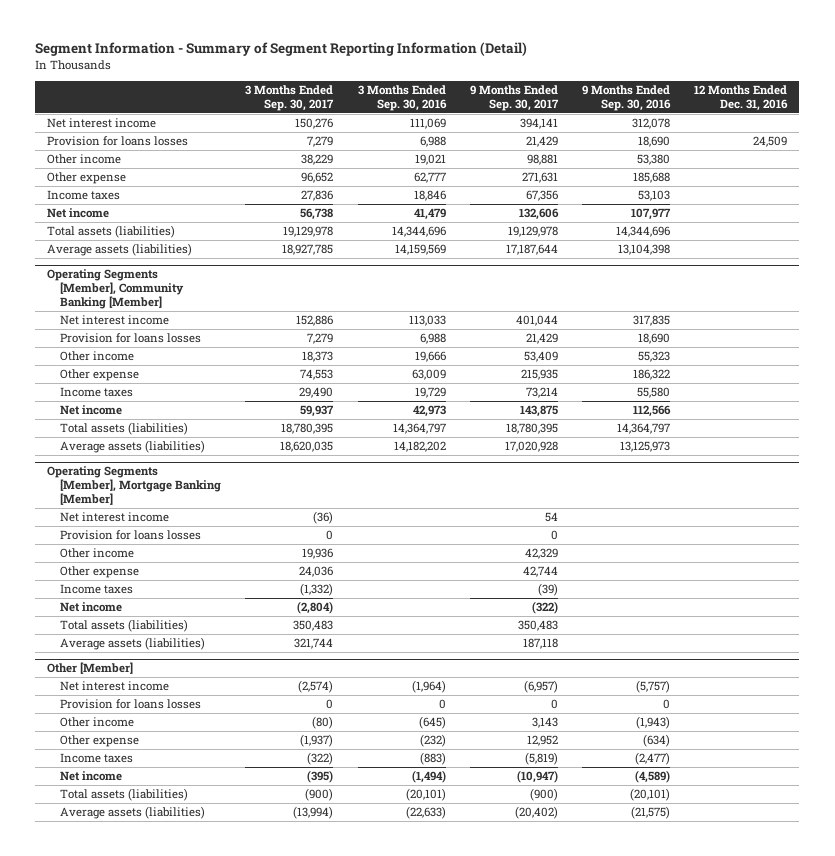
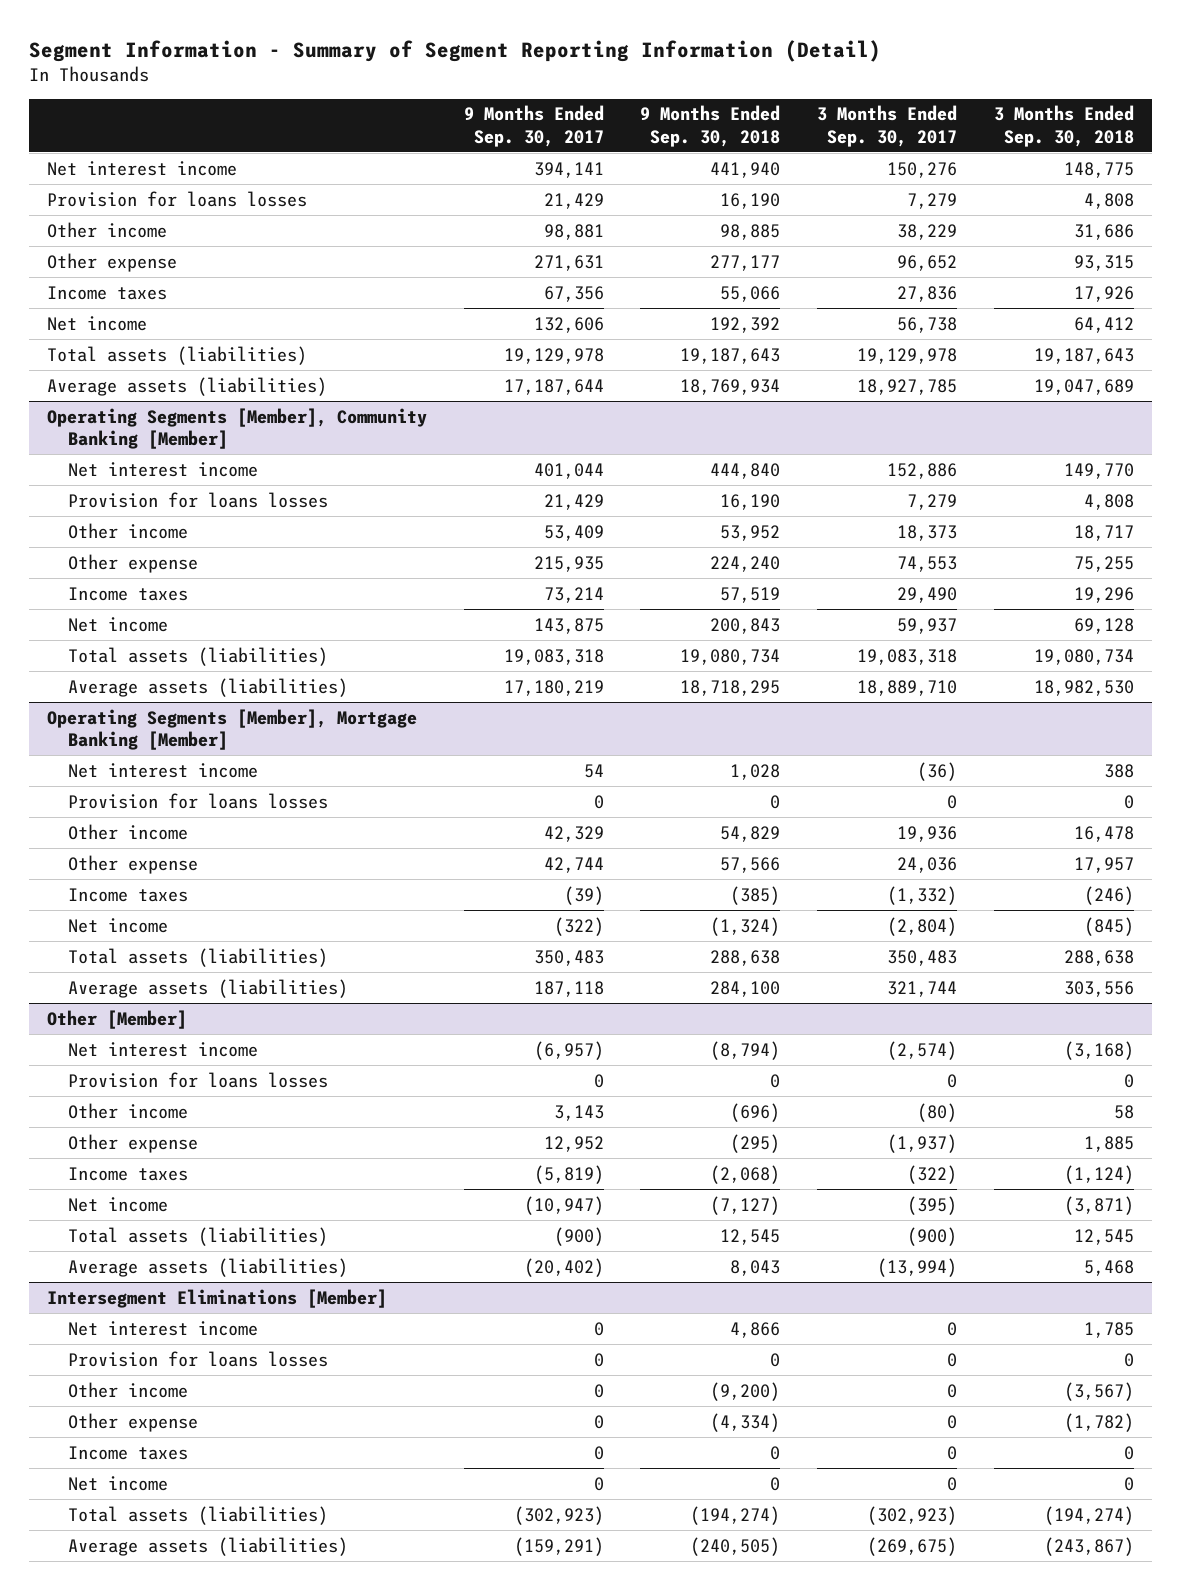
- | 3 Months Ended Sep. 30, 2017 | 3 Months Ended Sep. 30, 2016 | 9 Months Ended Sep. 30, 2017 | 9 Months Ended Sep. 30, 2016 | 12 Months Ended Dec. 31, 2016
+ | 9 Months Ended Sep. 30, 2017 | 9 Months Ended Sep. 30, 2018 | 3 Months Ended Sep. 30, 2017 | 3 Months Ended Sep. 30, 2018
@ Operating Segments [Member], Community Banking [Member]
- Total assets (liabilities) | 18,780,395 | 14,364,797 | 18,780,395 | 14,364,797 |
- Average assets (liabilities) | 18,620,035 | 14,182,202 | 17,020,928 | 13,125,973 |
+ Total assets (liabilities) | 19,083,318 | 19,080,734 | 19,083,318 | 19,080,734
+ Average assets (liabilities) | 17,180,219 | 18,718,295 | 18,889,710 | 18,982,530
+ Intersegment Eliminations [Member]
+ Net interest income | 0 | 4,866 | 0 | 1,785
+ Provision for loans losses | 0 | 0 | 0 | 0
+ Other income | 0 | (9,200) | 0 | (3,567)
+ Other expense | 0 | (4,334) | 0 | (1,782)
+ Income taxes | 0 | 0 | 0 | 0
+ Net income | 0 | 0 | 0 | 0
+ Total assets (liabilities) | (302,923) | (194,274) | (302,923) | (194,274)
+ Average assets (liabilities) | (159,291) | (240,505) | (269,675) | (243,867)

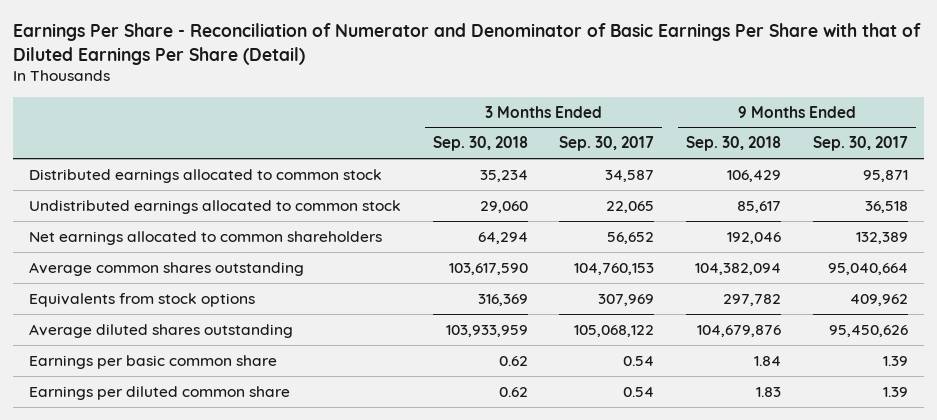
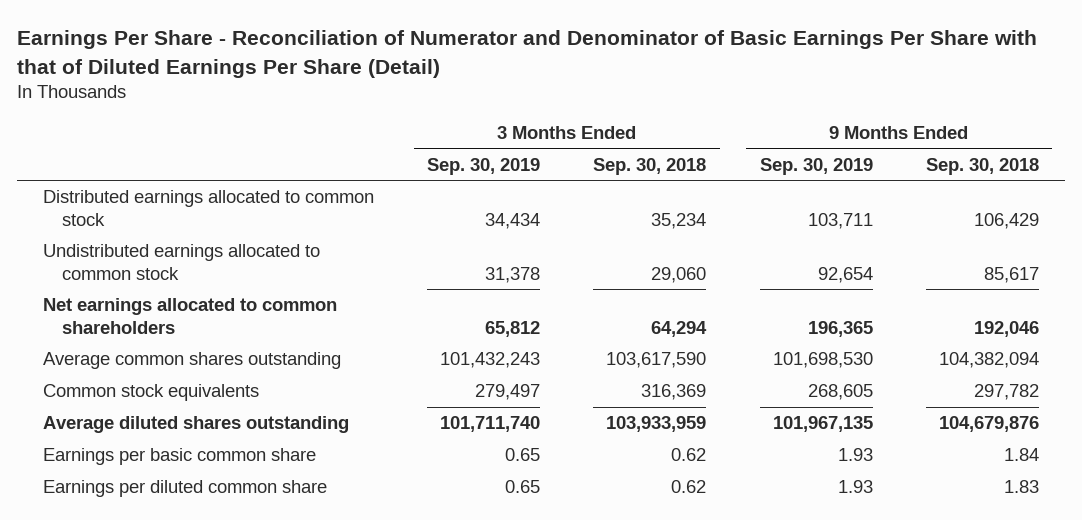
- | 3 Months Ended Sep. 30, 2018 | 3 Months Ended Sep. 30, 2017 | 9 Months Ended Sep. 30, 2018 | 9 Months Ended Sep. 30, 2017
+ | 3 Months Ended Sep. 30, 2019 | 3 Months Ended Sep. 30, 2018 | 9 Months Ended Sep. 30, 2019 | 9 Months Ended Sep. 30, 2018
- Equivalents from stock options | 316,369 | 307,969 | 297,782 | 409,962
+ Common stock equivalents | 279,497 | 316,369 | 268,605 | 297,782

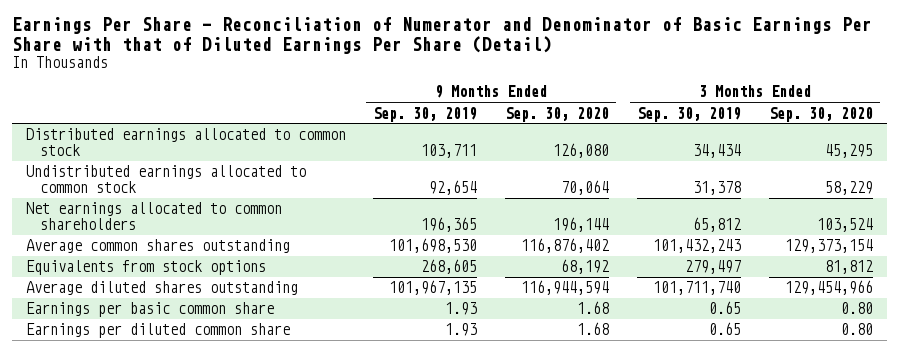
- | 3 Months Ended Sep. 30, 2019 | 3 Months Ended Sep. 30, 2018 | 9 Months Ended Sep. 30, 2019 | 9 Months Ended Sep. 30, 2018
+ | 9 Months Ended Sep. 30, 2019 | 9 Months Ended Sep. 30, 2020 | 3 Months Ended Sep. 30, 2019 | 3 Months Ended Sep. 30, 2020
- Common stock equivalents | 279,497 | 316,369 | 268,605 | 297,782
+ Equivalents from stock options | 268,605 | 68,192 | 279,497 | 81,812

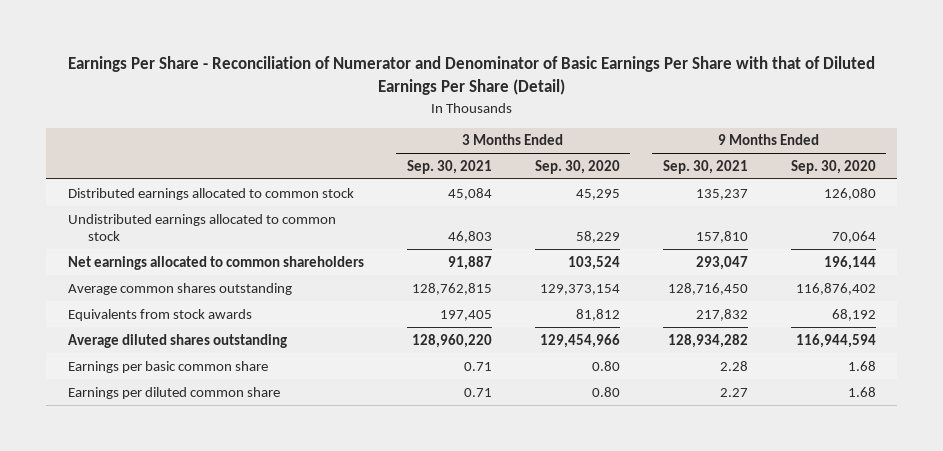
- | 9 Months Ended Sep. 30, 2019 | 9 Months Ended Sep. 30, 2020 | 3 Months Ended Sep. 30, 2019 | 3 Months Ended Sep. 30, 2020
+ | 3 Months Ended Sep. 30, 2021 | 3 Months Ended Sep. 30, 2020 | 9 Months Ended Sep. 30, 2021 | 9 Months Ended Sep. 30, 2020
- Equivalents from stock options | 268,605 | 68,192 | 279,497 | 81,812
+ Equivalents from stock awards | 197,405 | 81,812 | 217,832 | 68,192

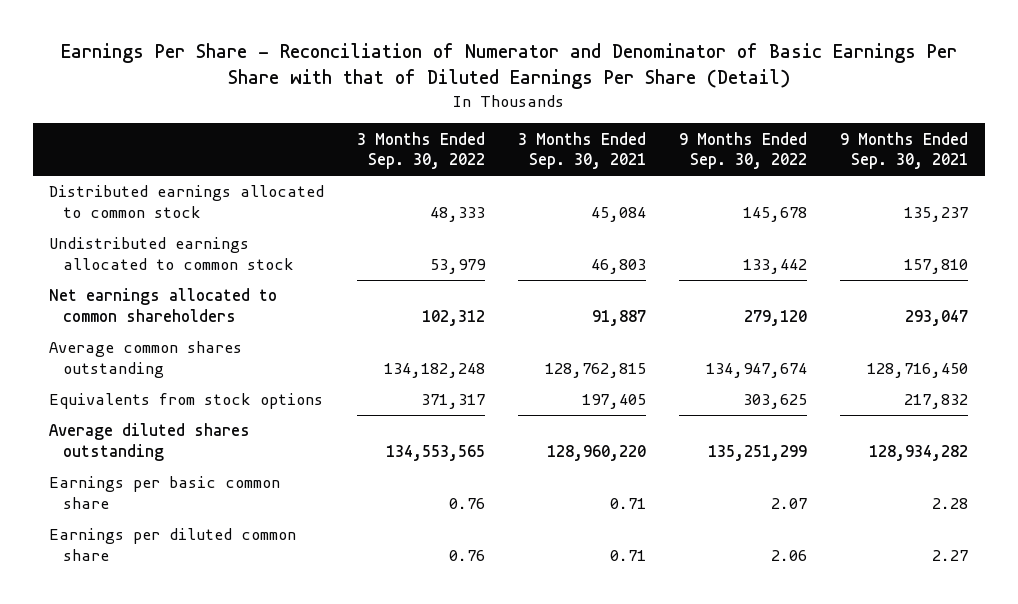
- | 3 Months Ended Sep. 30, 2021 | 3 Months Ended Sep. 30, 2020 | 9 Months Ended Sep. 30, 2021 | 9 Months Ended Sep. 30, 2020
+ | 3 Months Ended Sep. 30, 2022 | 3 Months Ended Sep. 30, 2021 | 9 Months Ended Sep. 30, 2022 | 9 Months Ended Sep. 30, 2021
- Equivalents from stock awards | 197,405 | 81,812 | 217,832 | 68,192
+ Equivalents from stock options | 371,317 | 197,405 | 303,625 | 217,832

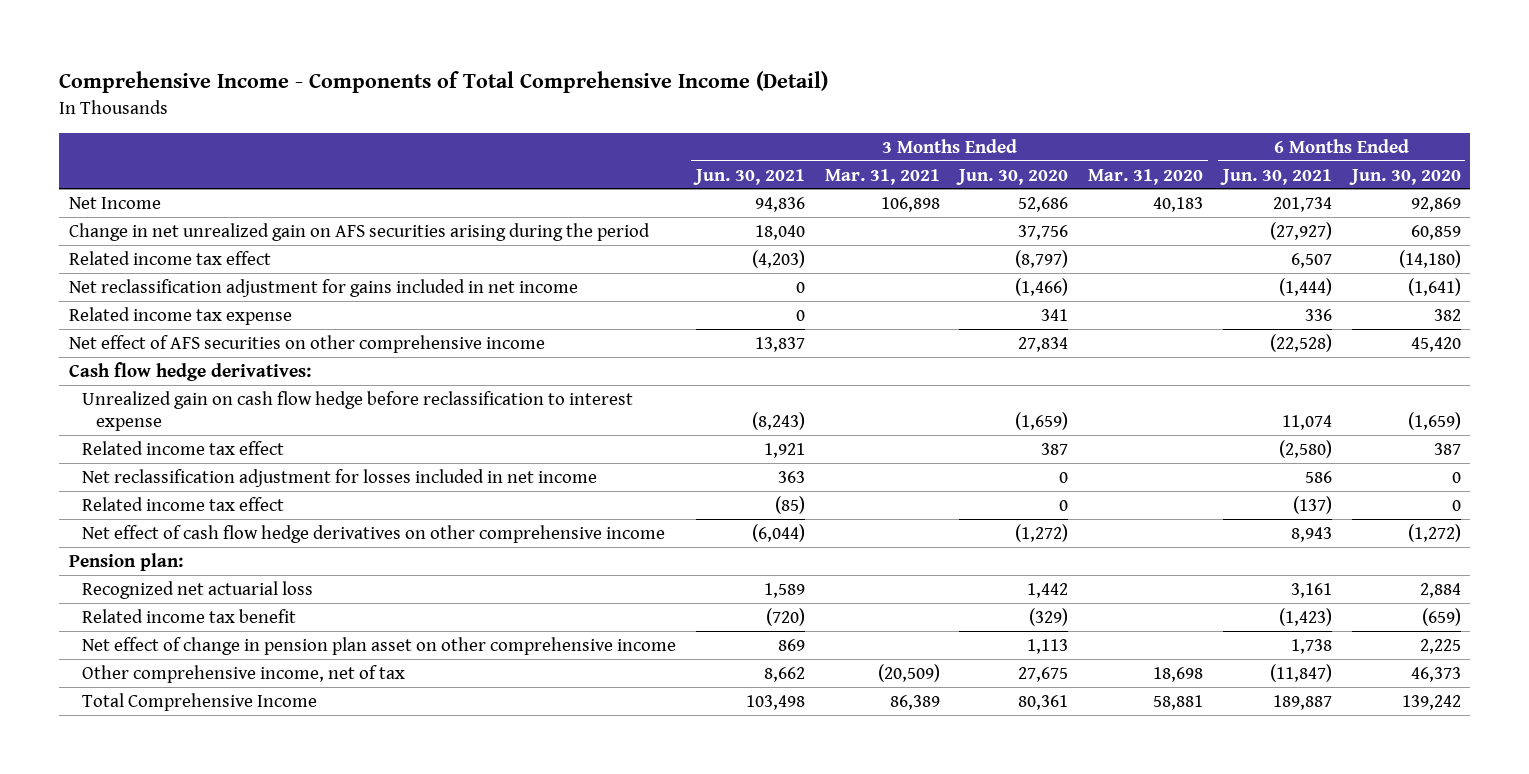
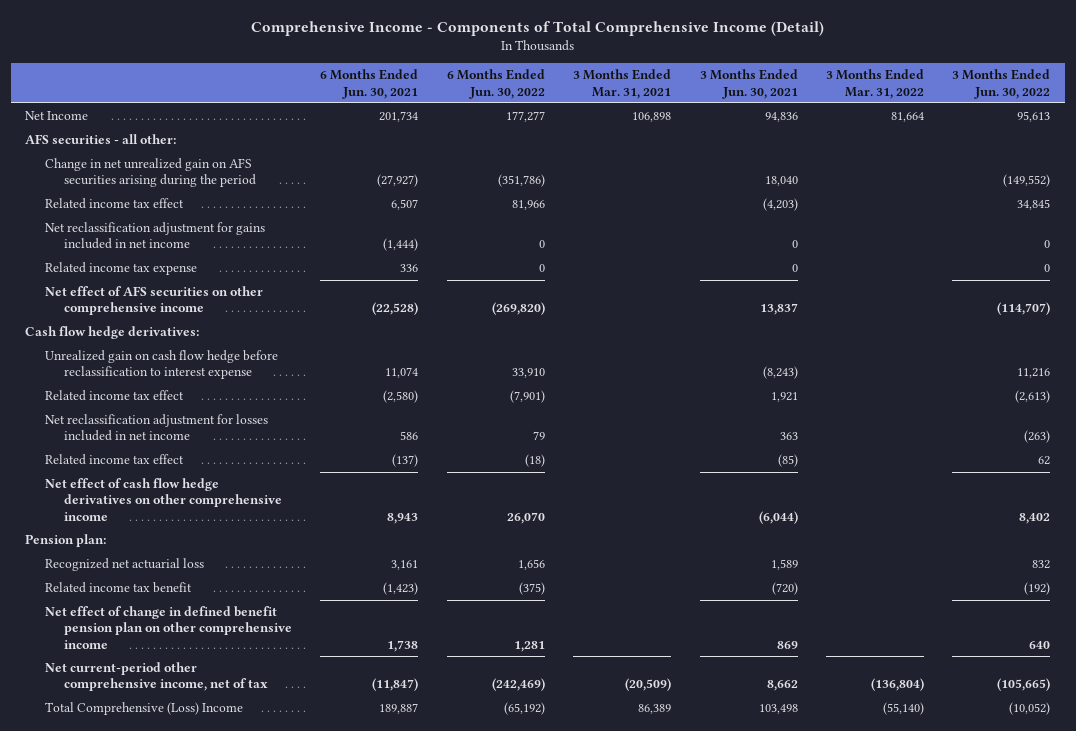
- | 3 Months Ended Jun. 30, 2021 | 3 Months Ended Mar. 31, 2021 | 3 Months Ended Jun. 30, 2020 | 3 Months Ended Mar. 31, 2020 | 6 Months Ended Jun. 30, 2021 | 6 Months Ended Jun. 30, 2020
+ | 6 Months Ended Jun. 30, 2021 | 6 Months Ended Jun. 30, 2022 | 3 Months Ended Mar. 31, 2021 | 3 Months Ended Jun. 30, 2021 | 3 Months Ended Mar. 31, 2022 | 3 Months Ended Jun. 30, 2022
+ AFS securities - all other:
- Net effect of change in pension plan asset on other comprehensive income | 869 | | 1,113 | | 1,738 | 2,225
- Other comprehensive income, net of tax | 8,662 | (20,509) | 27,675 | 18,698 | (11,847) | 46,373
- Total Comprehensive Income | 103,498 | 86,389 | 80,361 | 58,881 | 189,887 | 139,242
+ Net effect of change in defined benefit pension plan on other comprehensive income | 1,738 | 1,281 | | 869 | | 640
+ Net current-period other comprehensive income, net of tax | (11,847) | (242,469) | (20,509) | 8,662 | (136,804) | (105,665)
+ Total Comprehensive (Loss) Income | 189,887 | (65,192) | 86,389 | 103,498 | (55,140) | (10,052)

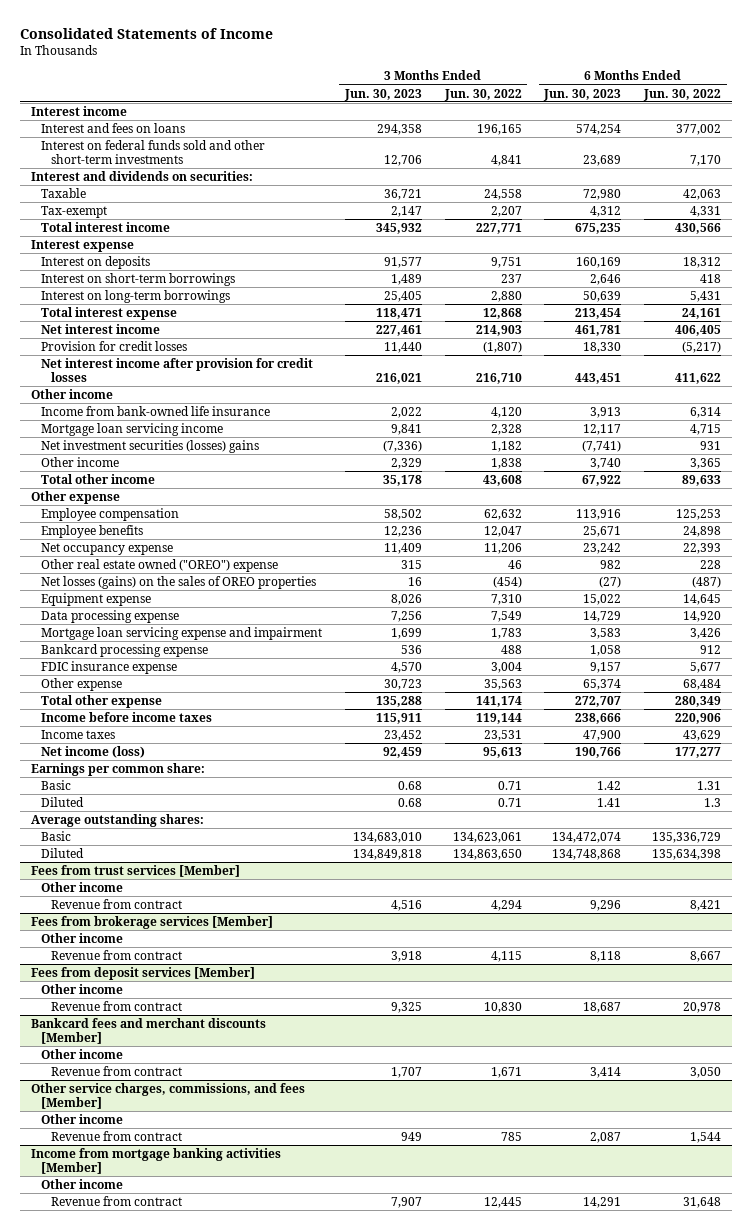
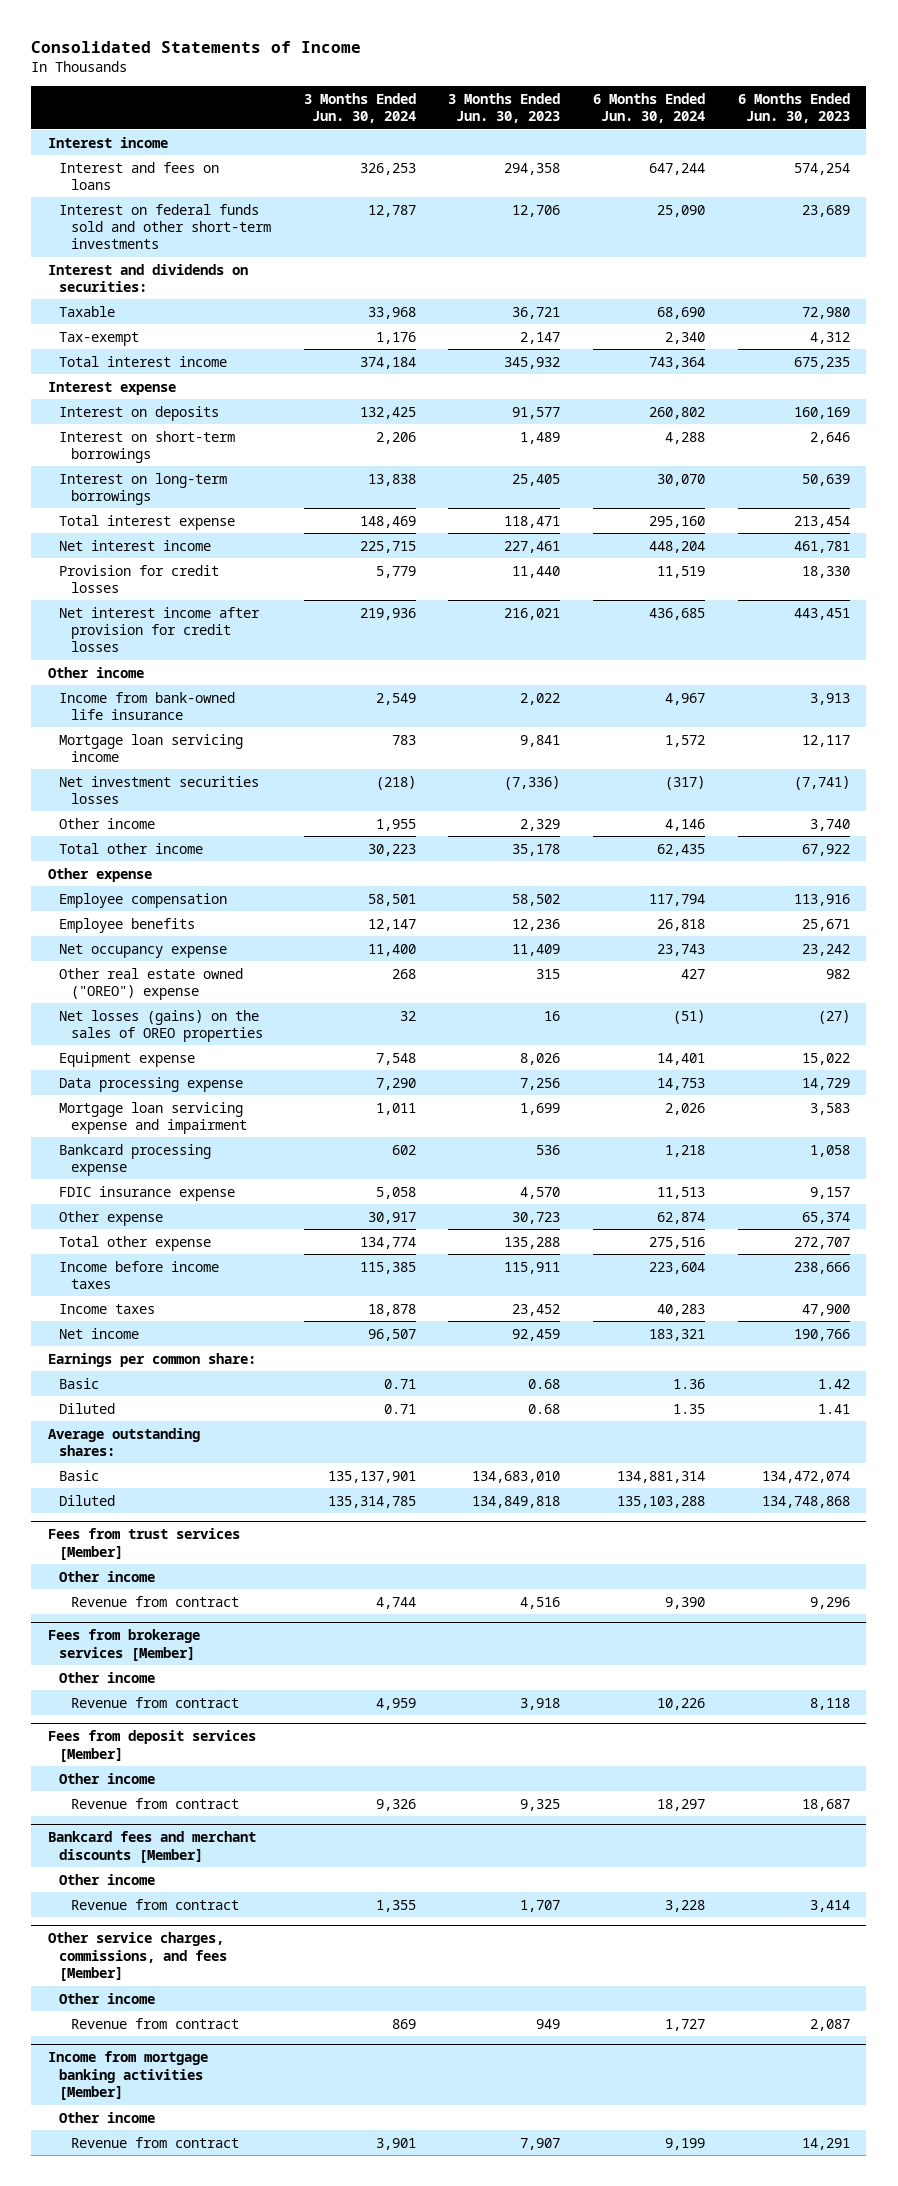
- | 3 Months Ended Jun. 30, 2023 | 3 Months Ended Jun. 30, 2022 | 6 Months Ended Jun. 30, 2023 | 6 Months Ended Jun. 30, 2022
+ | 3 Months Ended Jun. 30, 2024 | 3 Months Ended Jun. 30, 2023 | 6 Months Ended Jun. 30, 2024 | 6 Months Ended Jun. 30, 2023
- Net investment securities (losses) gains | (7,336) | 1,182 | (7,741) | 931
+ Net investment securities losses | (218) | (7,336) | (317) | (7,741)
- Net income (loss) | 92,459 | 95,613 | 190,766 | 177,277
+ Net income | 96,507 | 92,459 | 183,321 | 190,766

